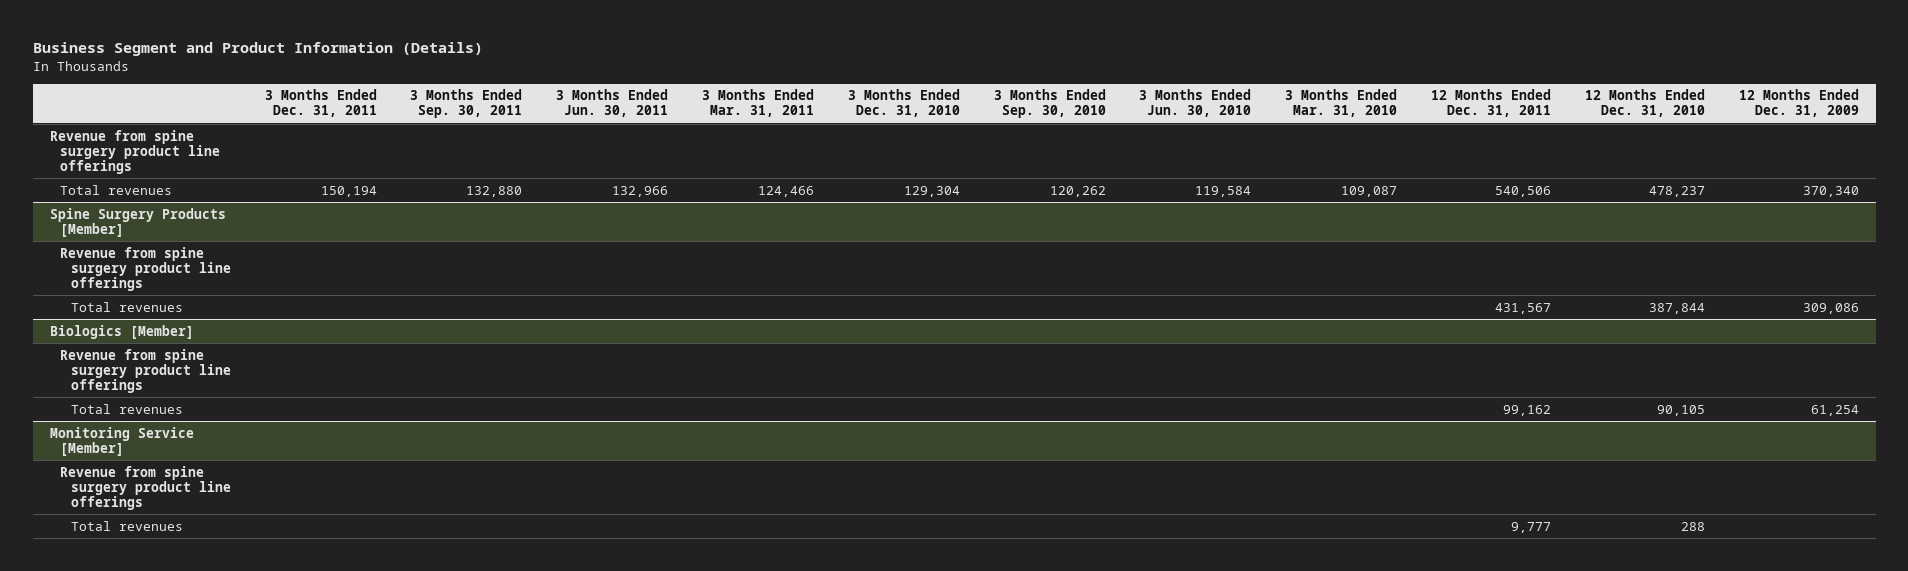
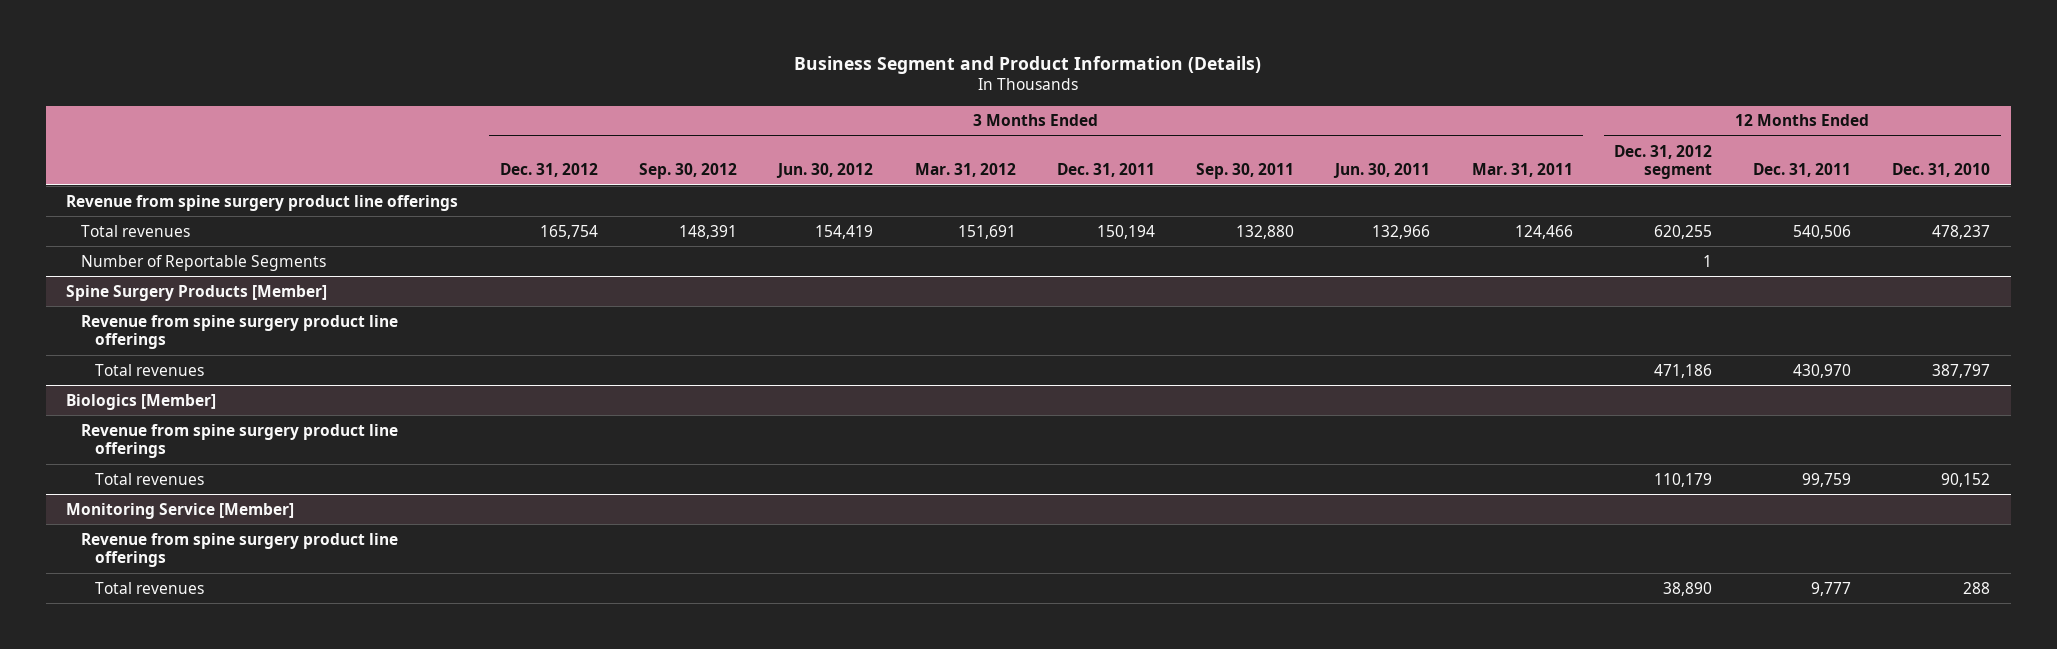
- | 3 Months Ended Dec. 31, 2011 | 3 Months Ended Sep. 30, 2011 | 3 Months Ended Jun. 30, 2011 | 3 Months Ended Mar. 31, 2011 | 3 Months Ended Dec. 31, 2010 | 3 Months Ended Sep. 30, 2010 | 3 Months Ended Jun. 30, 2010 | 3 Months Ended Mar. 31, 2010 | 12 Months Ended Dec. 31, 2011 | 12 Months Ended Dec. 31, 2010 | 12 Months Ended Dec. 31, 2009
+ | 3 Months Ended Dec. 31, 2012 | 3 Months Ended Sep. 30, 2012 | 3 Months Ended Jun. 30, 2012 | 3 Months Ended Mar. 31, 2012 | 3 Months Ended Dec. 31, 2011 | 3 Months Ended Sep. 30, 2011 | 3 Months Ended Jun. 30, 2011 | 3 Months Ended Mar. 31, 2011 | 12 Months Ended Dec. 31, 2012 segment | 12 Months Ended Dec. 31, 2011 | 12 Months Ended Dec. 31, 2010
+ Number of Reportable Segments | | | | | | | | | 1 | |
@ Spine Surgery Products [Member]
- Total revenues | | | | | | | | | 431,567 | 387,844 | 309,086
+ Total revenues | | | | | | | | | 471,186 | 430,970 | 387,797
@ Biologics [Member]
- Total revenues | | | | | | | | | 99,162 | 90,105 | 61,254
+ Total revenues | | | | | | | | | 110,179 | 99,759 | 90,152

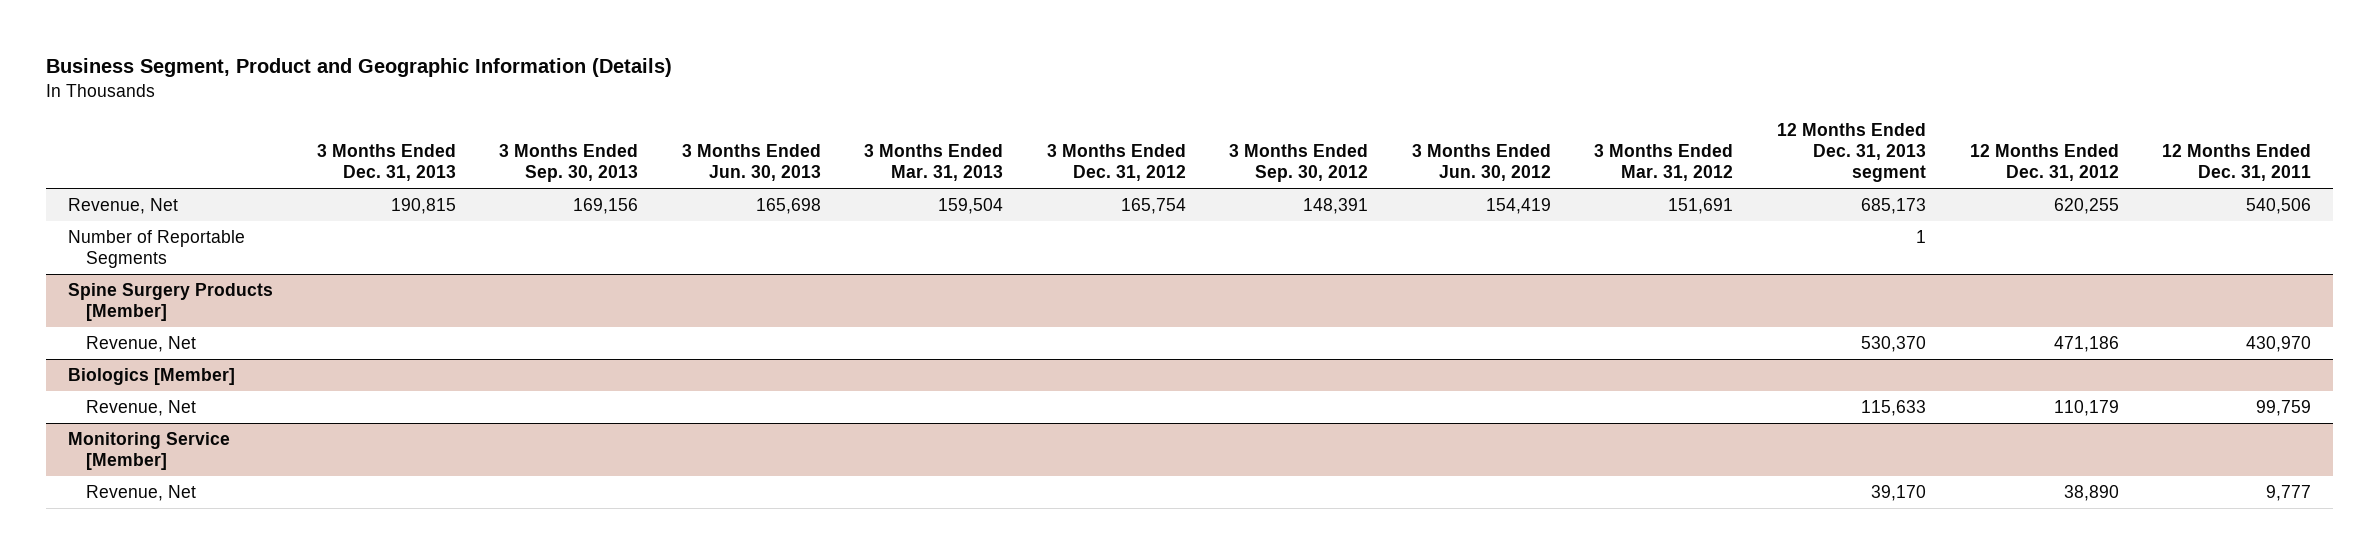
- Business Segment and Product Information (Details)
+ Business Segment, Product and Geographic Information (Details)
- | 3 Months Ended Dec. 31, 2012 | 3 Months Ended Sep. 30, 2012 | 3 Months Ended Jun. 30, 2012 | 3 Months Ended Mar. 31, 2012 | 3 Months Ended Dec. 31, 2011 | 3 Months Ended Sep. 30, 2011 | 3 Months Ended Jun. 30, 2011 | 3 Months Ended Mar. 31, 2011 | 12 Months Ended Dec. 31, 2012 segment | 12 Months Ended Dec. 31, 2011 | 12 Months Ended Dec. 31, 2010
+ | 3 Months Ended Dec. 31, 2013 | 3 Months Ended Sep. 30, 2013 | 3 Months Ended Jun. 30, 2013 | 3 Months Ended Mar. 31, 2013 | 3 Months Ended Dec. 31, 2012 | 3 Months Ended Sep. 30, 2012 | 3 Months Ended Jun. 30, 2012 | 3 Months Ended Mar. 31, 2012 | 12 Months Ended Dec. 31, 2013 segment | 12 Months Ended Dec. 31, 2012 | 12 Months Ended Dec. 31, 2011
- Revenue from spine surgery product line offerings
- Total revenues | 165,754 | 148,391 | 154,419 | 151,691 | 150,194 | 132,880 | 132,966 | 124,466 | 620,255 | 540,506 | 478,237
+ Revenue, Net | 190,815 | 169,156 | 165,698 | 159,504 | 165,754 | 148,391 | 154,419 | 151,691 | 685,173 | 620,255 | 540,506
@ Spine Surgery Products [Member]
- Revenue from spine surgery product line offerings
- Total revenues | | | | | | | | | 471,186 | 430,970 | 387,797
+ Revenue, Net | | | | | | | | | 530,370 | 471,186 | 430,970
@ Biologics [Member]
- Revenue from spine surgery product line offerings
- Total revenues | | | | | | | | | 110,179 | 99,759 | 90,152
+ Revenue, Net | | | | | | | | | 115,633 | 110,179 | 99,759
@ Monitoring Service [Member]
- Revenue from spine surgery product line offerings
- Total revenues | | | | | | | | | 38,890 | 9,777 | 288
+ Revenue, Net | | | | | | | | | 39,170 | 38,890 | 9,777

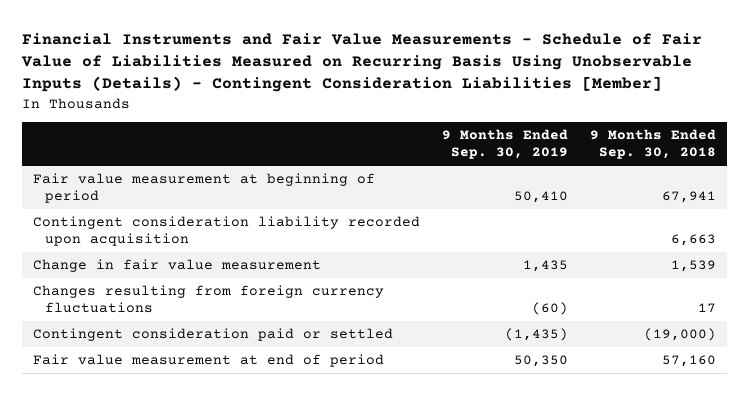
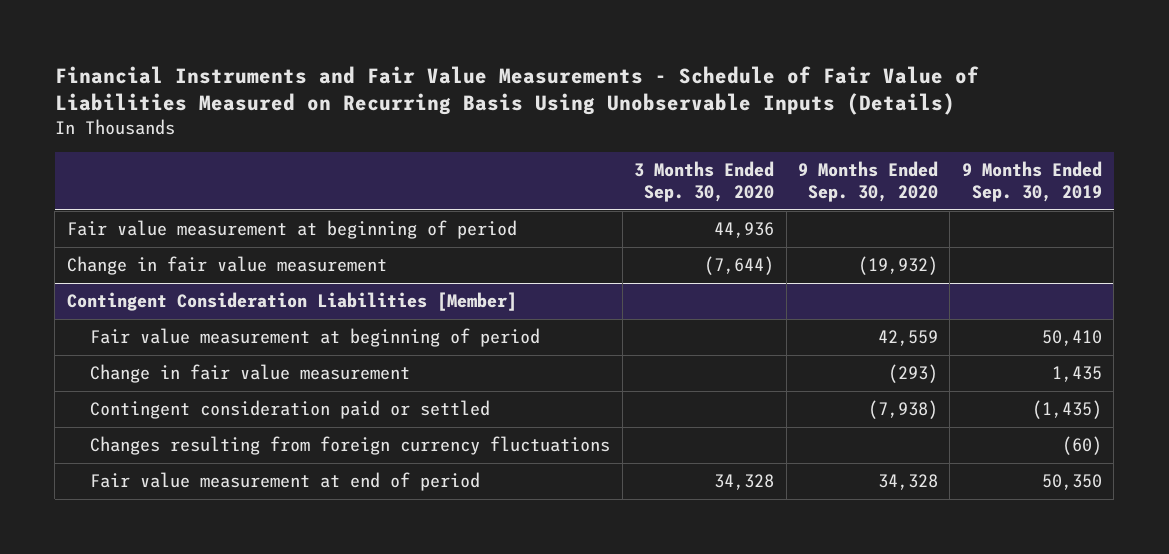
- Financial Instruments and Fair Value Measurements - Schedule of Fair Value of Liabilities Measured on Recurring Basis Using Unobservable Inputs (Details) - Contingent Consideration Liabilities [Member]
+ Financial Instruments and Fair Value Measurements - Schedule of Fair Value of Liabilities Measured on Recurring Basis Using Unobservable Inputs (Details)
- | 9 Months Ended Sep. 30, 2019 | 9 Months Ended Sep. 30, 2018
+ | 3 Months Ended Sep. 30, 2020 | 9 Months Ended Sep. 30, 2020 | 9 Months Ended Sep. 30, 2019
+ Fair value measurement at beginning of period | 44,936 | |
+ Change in fair value measurement | (7,644) | (19,932) |
+ Contingent Consideration Liabilities [Member]
- Contingent consideration liability recorded upon acquisition | | 6,663
- Changes resulting from foreign currency fluctuations | (60) | 17
+ Changes resulting from foreign currency fluctuations | | | (60)

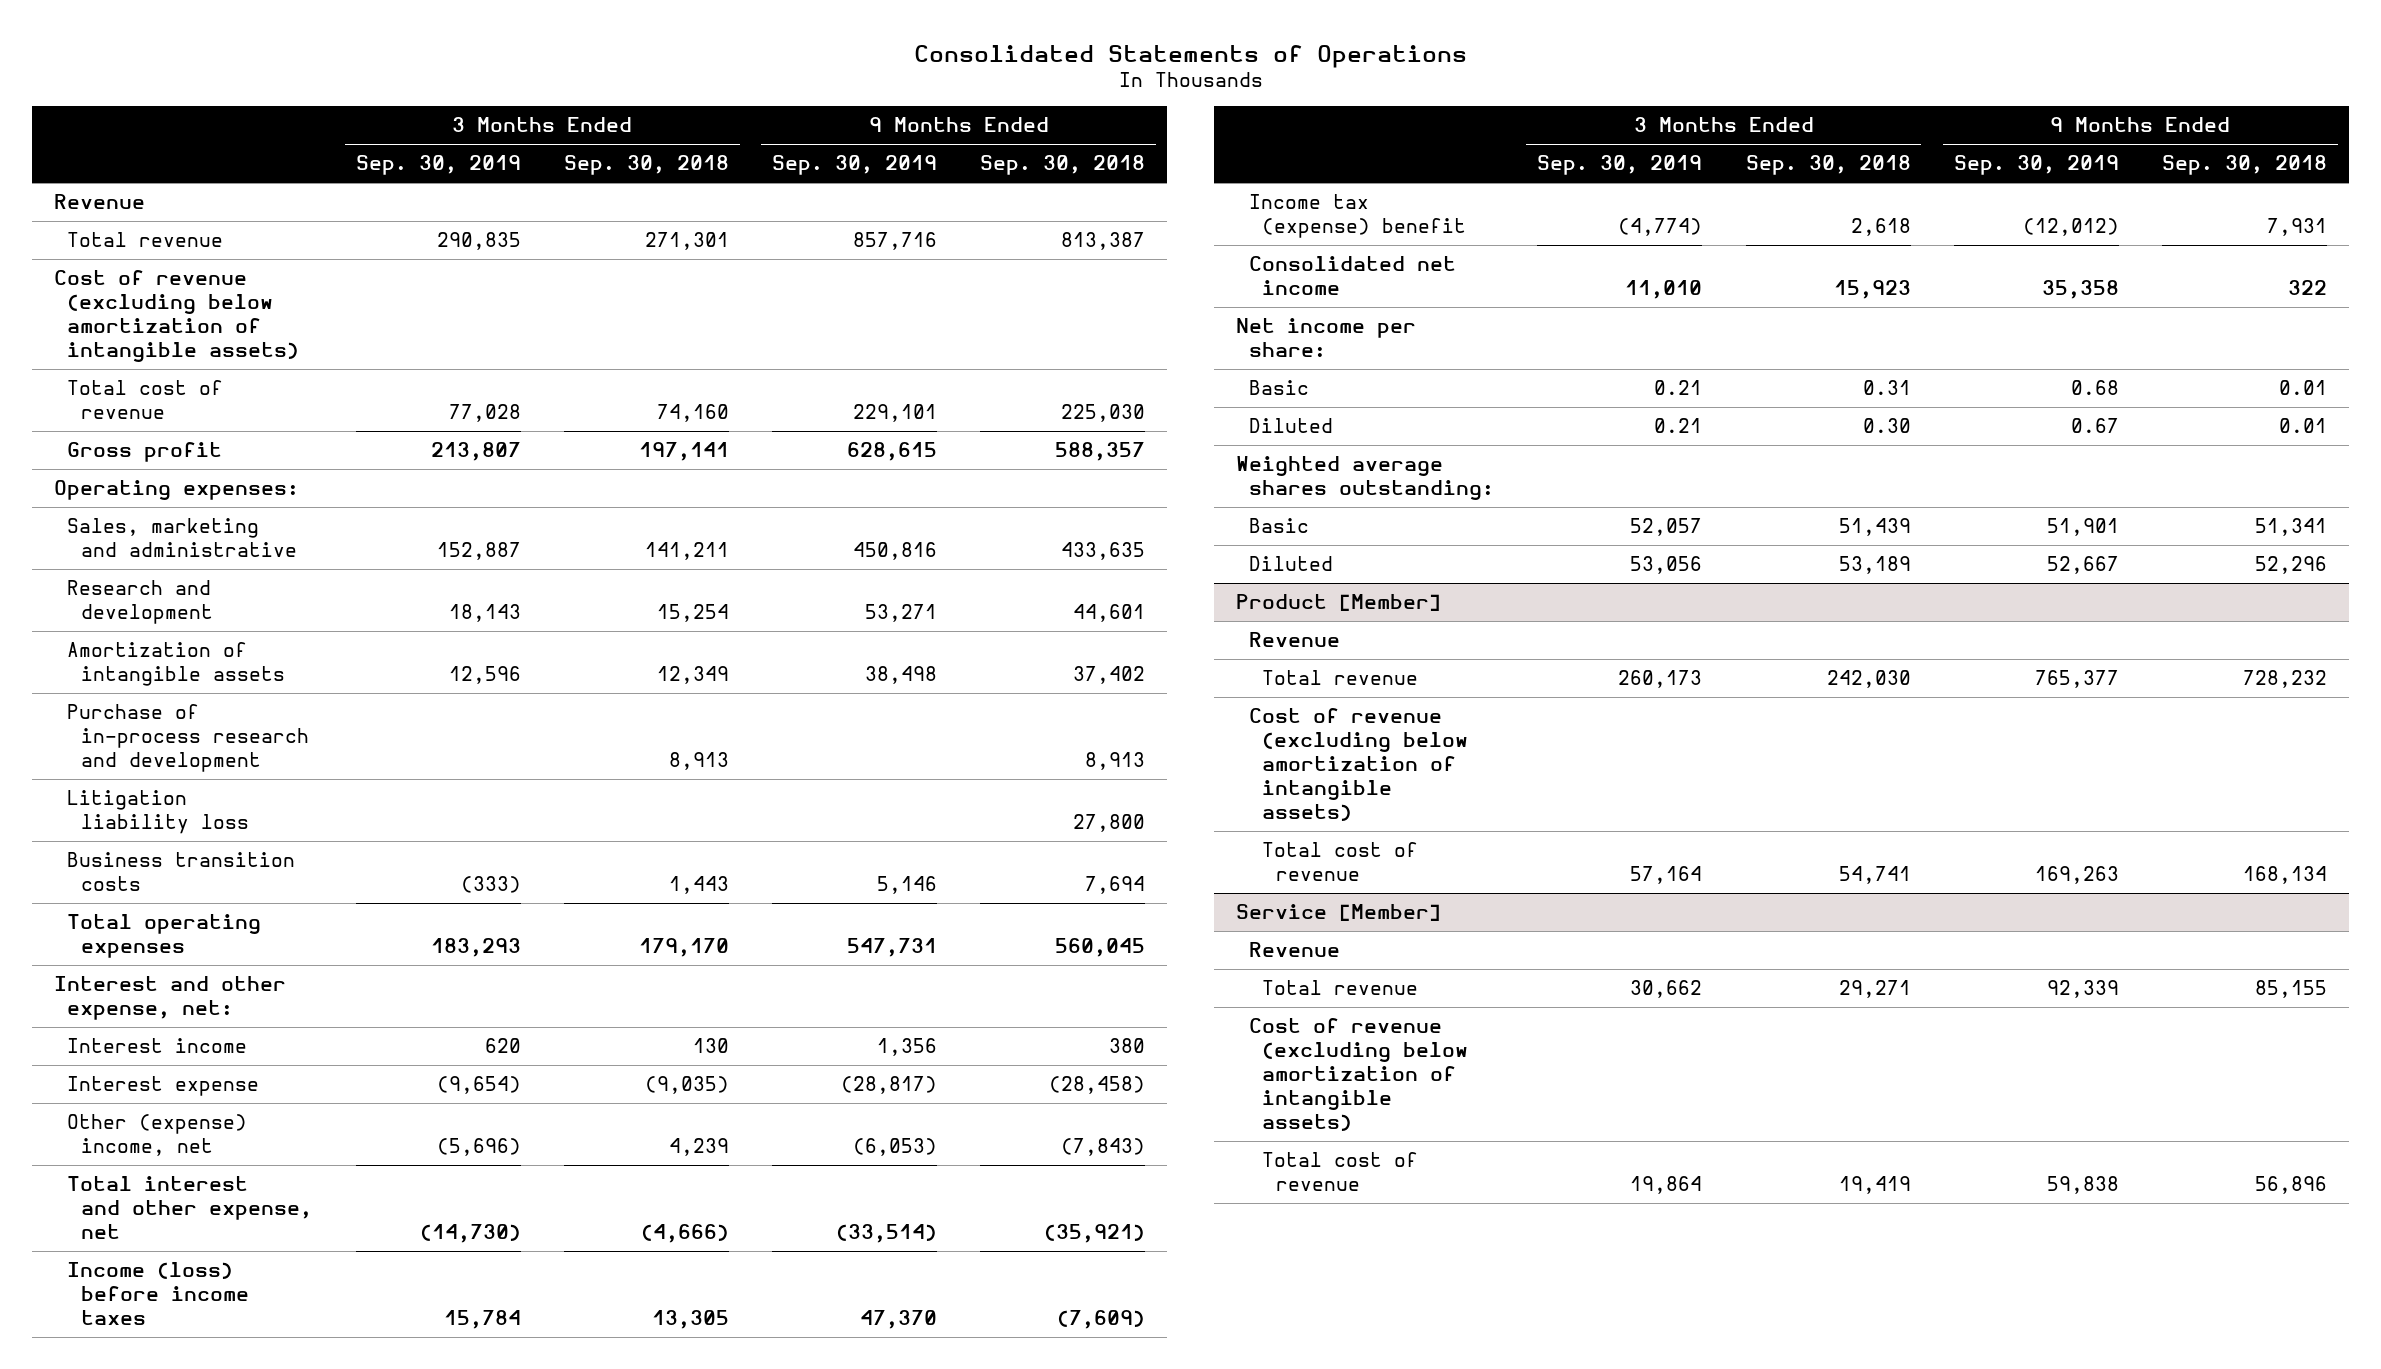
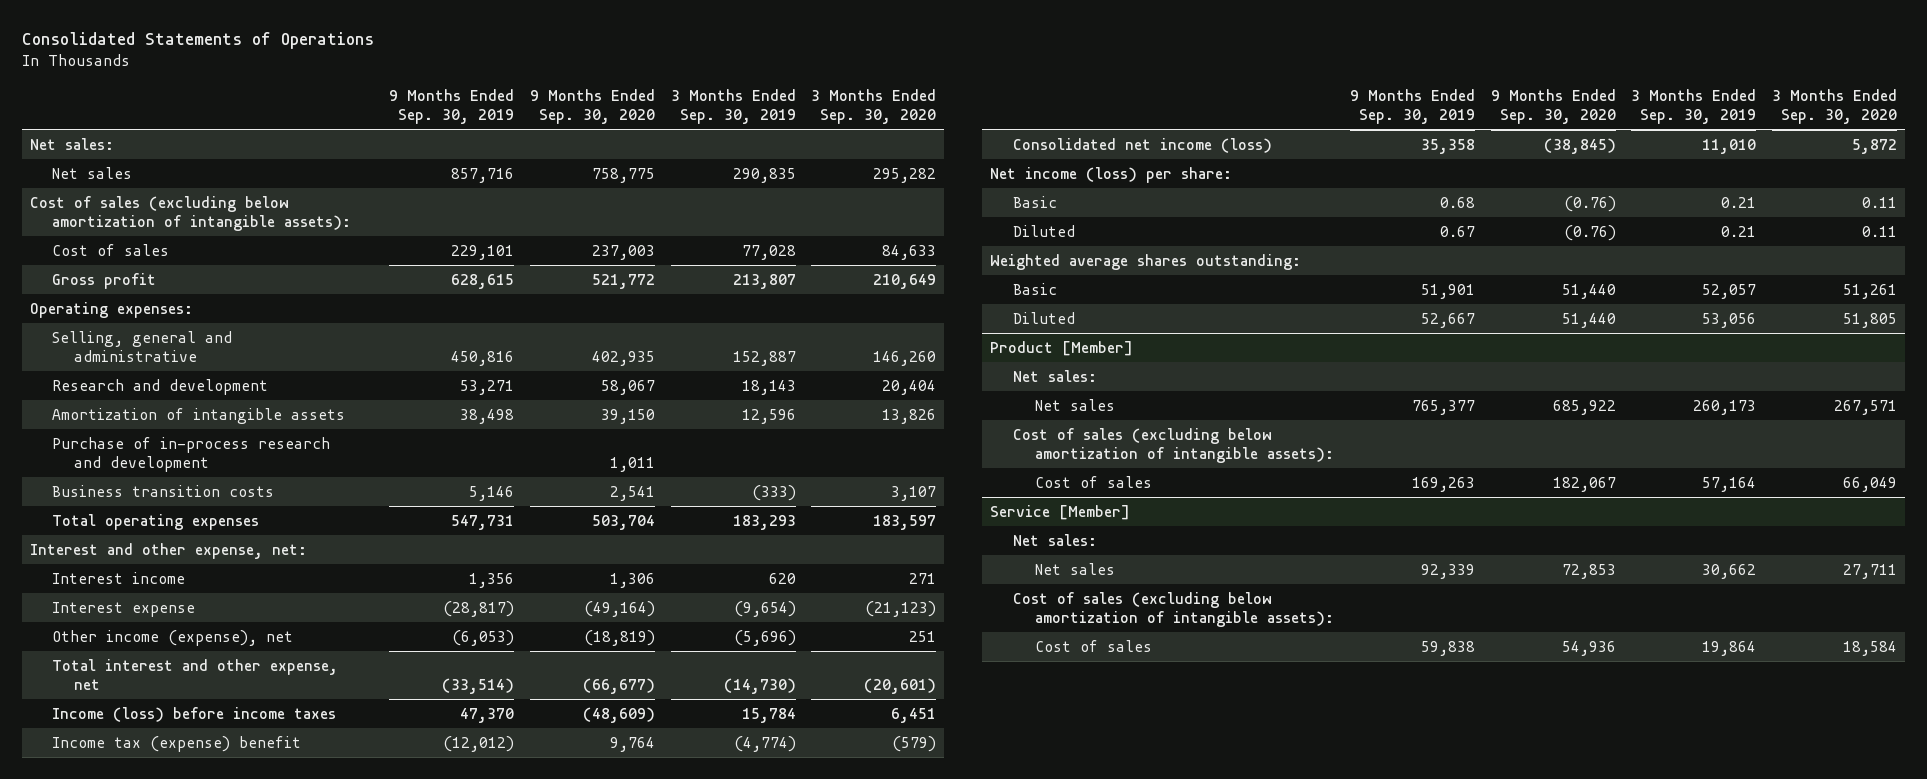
- | 3 Months Ended Sep. 30, 2019 | 3 Months Ended Sep. 30, 2018 | 9 Months Ended Sep. 30, 2019 | 9 Months Ended Sep. 30, 2018
+ | 9 Months Ended Sep. 30, 2019 | 9 Months Ended Sep. 30, 2020 | 3 Months Ended Sep. 30, 2019 | 3 Months Ended Sep. 30, 2020
- Revenue
- Total revenue | 290,835 | 271,301 | 857,716 | 813,387
- Cost of revenue (excluding below amortization of intangible assets)
- Total cost of revenue | 77,028 | 74,160 | 229,101 | 225,030
+ Net sales:
+ Net sales | 857,716 | 758,775 | 290,835 | 295,282
+ Cost of sales (excluding below amortization of intangible assets):
+ Cost of sales | 229,101 | 237,003 | 77,028 | 84,633
- Sales, marketing and administrative | 152,887 | 141,211 | 450,816 | 433,635
+ Selling, general and administrative | 450,816 | 402,935 | 152,887 | 146,260
- Litigation liability loss | | | | 27,800
- Other (expense) income, net | (5,696) | 4,239 | (6,053) | (7,843)
+ Other income (expense), net | (6,053) | (18,819) | (5,696) | 251
- Consolidated net income | 11,010 | 15,923 | 35,358 | 322
- Net income per share:
+ Consolidated net income (loss) | 35,358 | (38,845) | 11,010 | 5,872
+ Net income (loss) per share:
@ Product [Member]
- Revenue
- Total revenue | 260,173 | 242,030 | 765,377 | 728,232
- Cost of revenue (excluding below amortization of intangible assets)
- Total cost of revenue | 57,164 | 54,741 | 169,263 | 168,134
+ Net sales:
+ Net sales | 765,377 | 685,922 | 260,173 | 267,571
+ Cost of sales (excluding below amortization of intangible assets):
+ Cost of sales | 169,263 | 182,067 | 57,164 | 66,049
@ Service [Member]
- Revenue
- Total revenue | 30,662 | 29,271 | 92,339 | 85,155
- Cost of revenue (excluding below amortization of intangible assets)
- Total cost of revenue | 19,864 | 19,419 | 59,838 | 56,896
+ Net sales:
+ Net sales | 92,339 | 72,853 | 30,662 | 27,711
+ Cost of sales (excluding below amortization of intangible assets):
+ Cost of sales | 59,838 | 54,936 | 19,864 | 18,584

